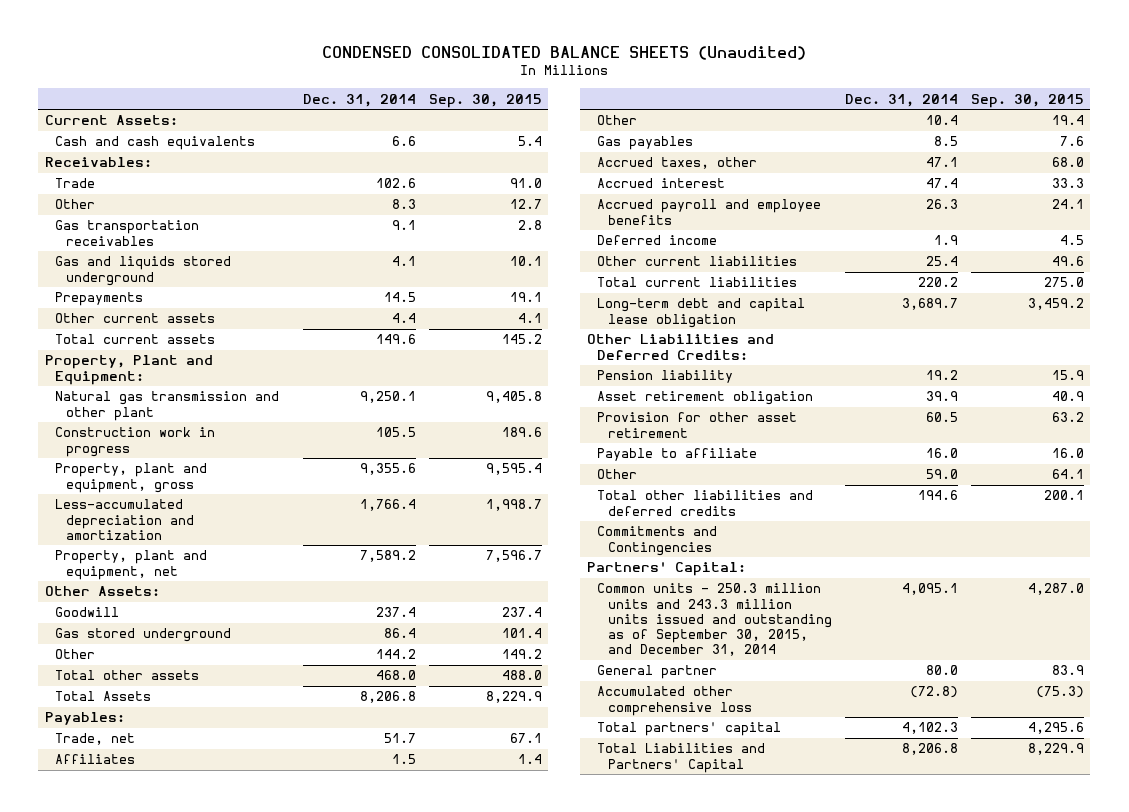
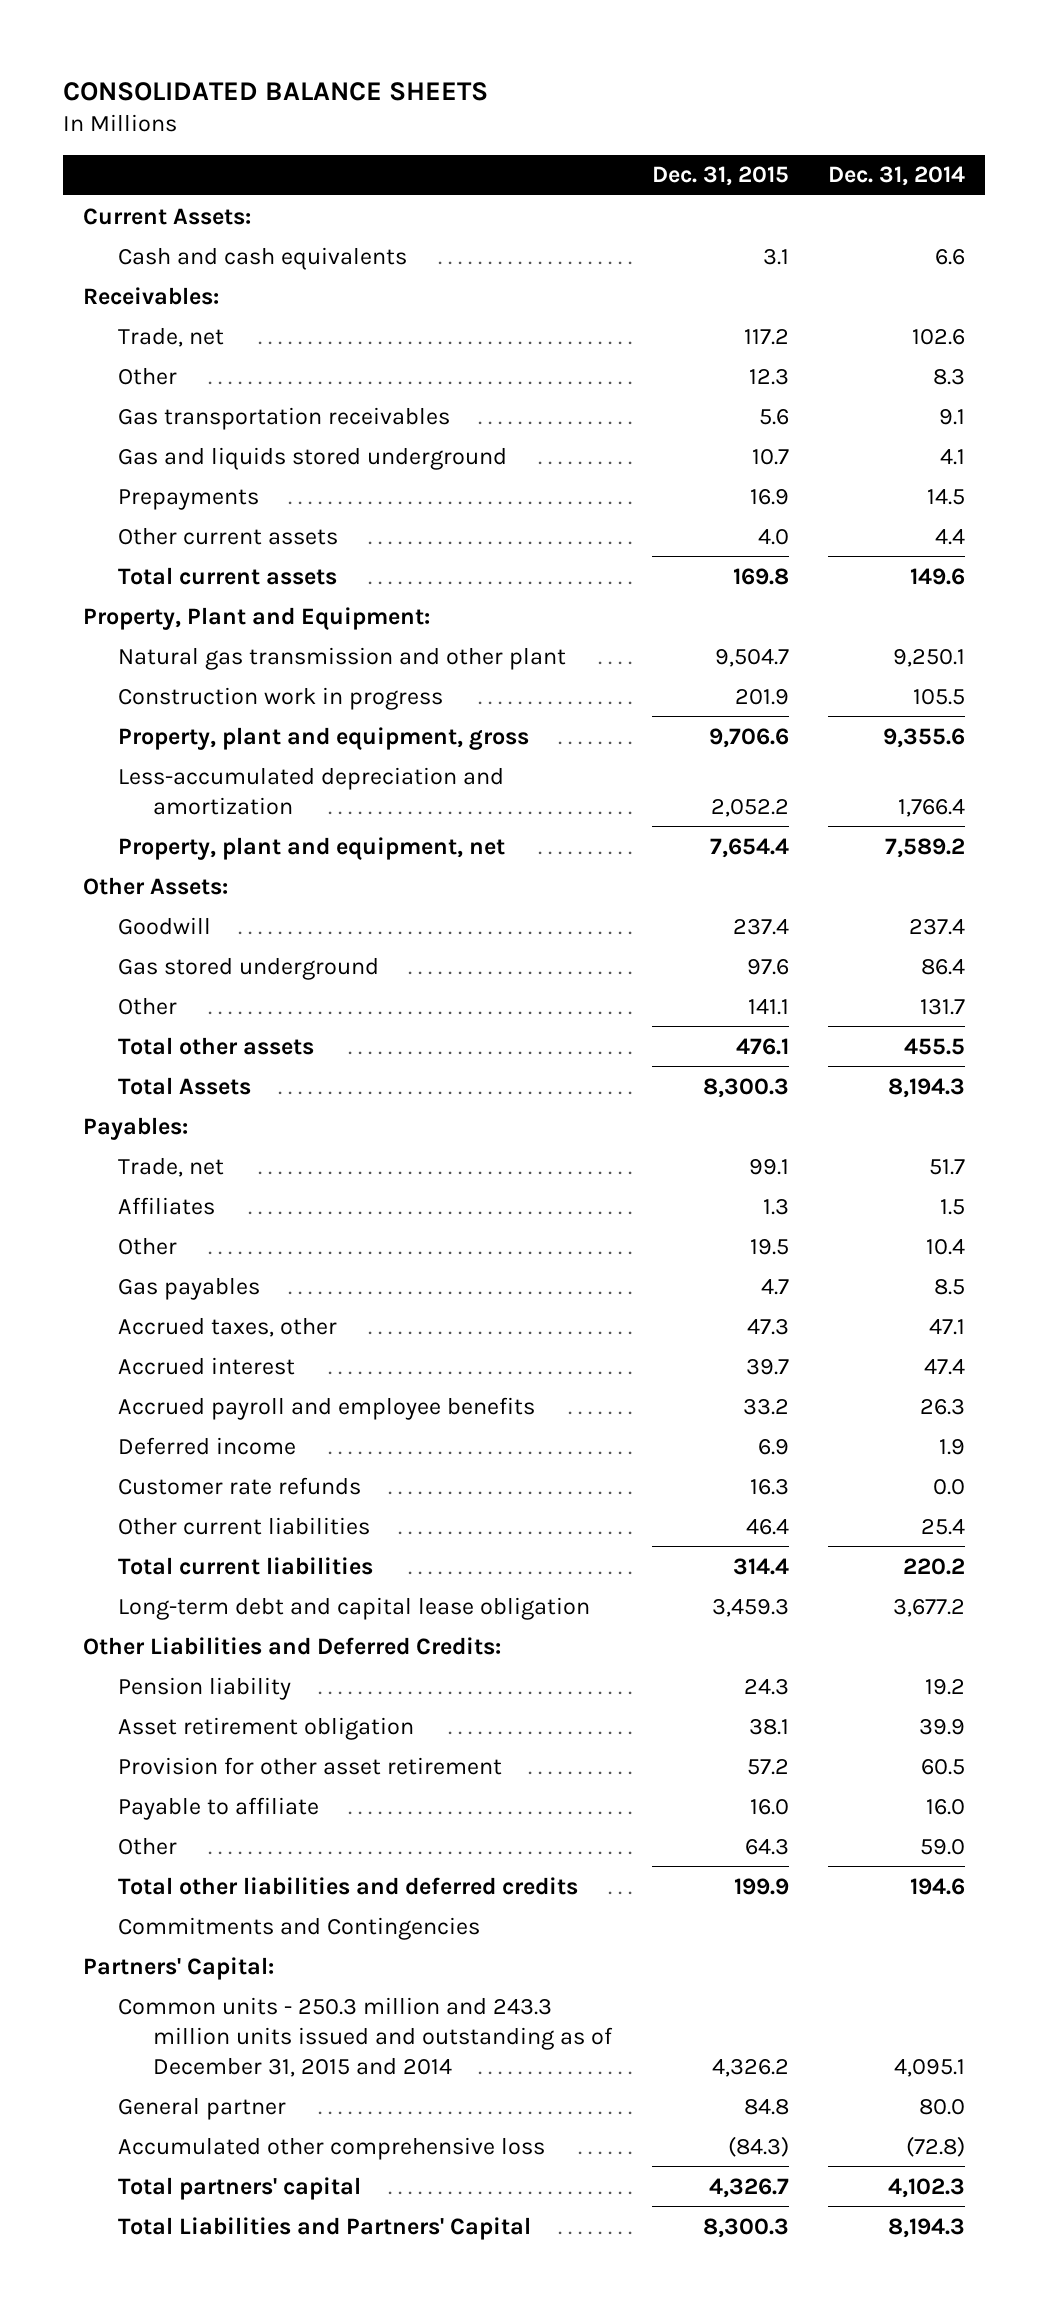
- CONDENSED CONSOLIDATED BALANCE SHEETS (Unaudited)
+ CONSOLIDATED BALANCE SHEETS
- | Dec. 31, 2014 | Sep. 30, 2015
+ | Dec. 31, 2015 | Dec. 31, 2014
- Trade | 102.6 | 91.0
+ Trade, net | 117.2 | 102.6
- Other | 144.2 | 149.2
- Total other assets | 468.0 | 488.0
- Total Assets | 8,206.8 | 8,229.9
+ Other | 141.1 | 131.7
+ Total other assets | 476.1 | 455.5
+ Total Assets | 8,300.3 | 8,194.3
+ Customer rate refunds | 16.3 | 0.0
- Long-term debt and capital lease obligation | 3,689.7 | 3,459.2
+ Long-term debt and capital lease obligation | 3,459.3 | 3,677.2
- Common units - 250.3 million units and 243.3 million units issued and outstanding as of September 30, 2015, and December 31, 2014 | 4,095.1 | 4,287.0
+ Common units - 250.3 million and 243.3 million units issued and outstanding as of December 31, 2015 and 2014 | 4,326.2 | 4,095.1
- Total Liabilities and Partners' Capital | 8,206.8 | 8,229.9
+ Total Liabilities and Partners' Capital | 8,300.3 | 8,194.3

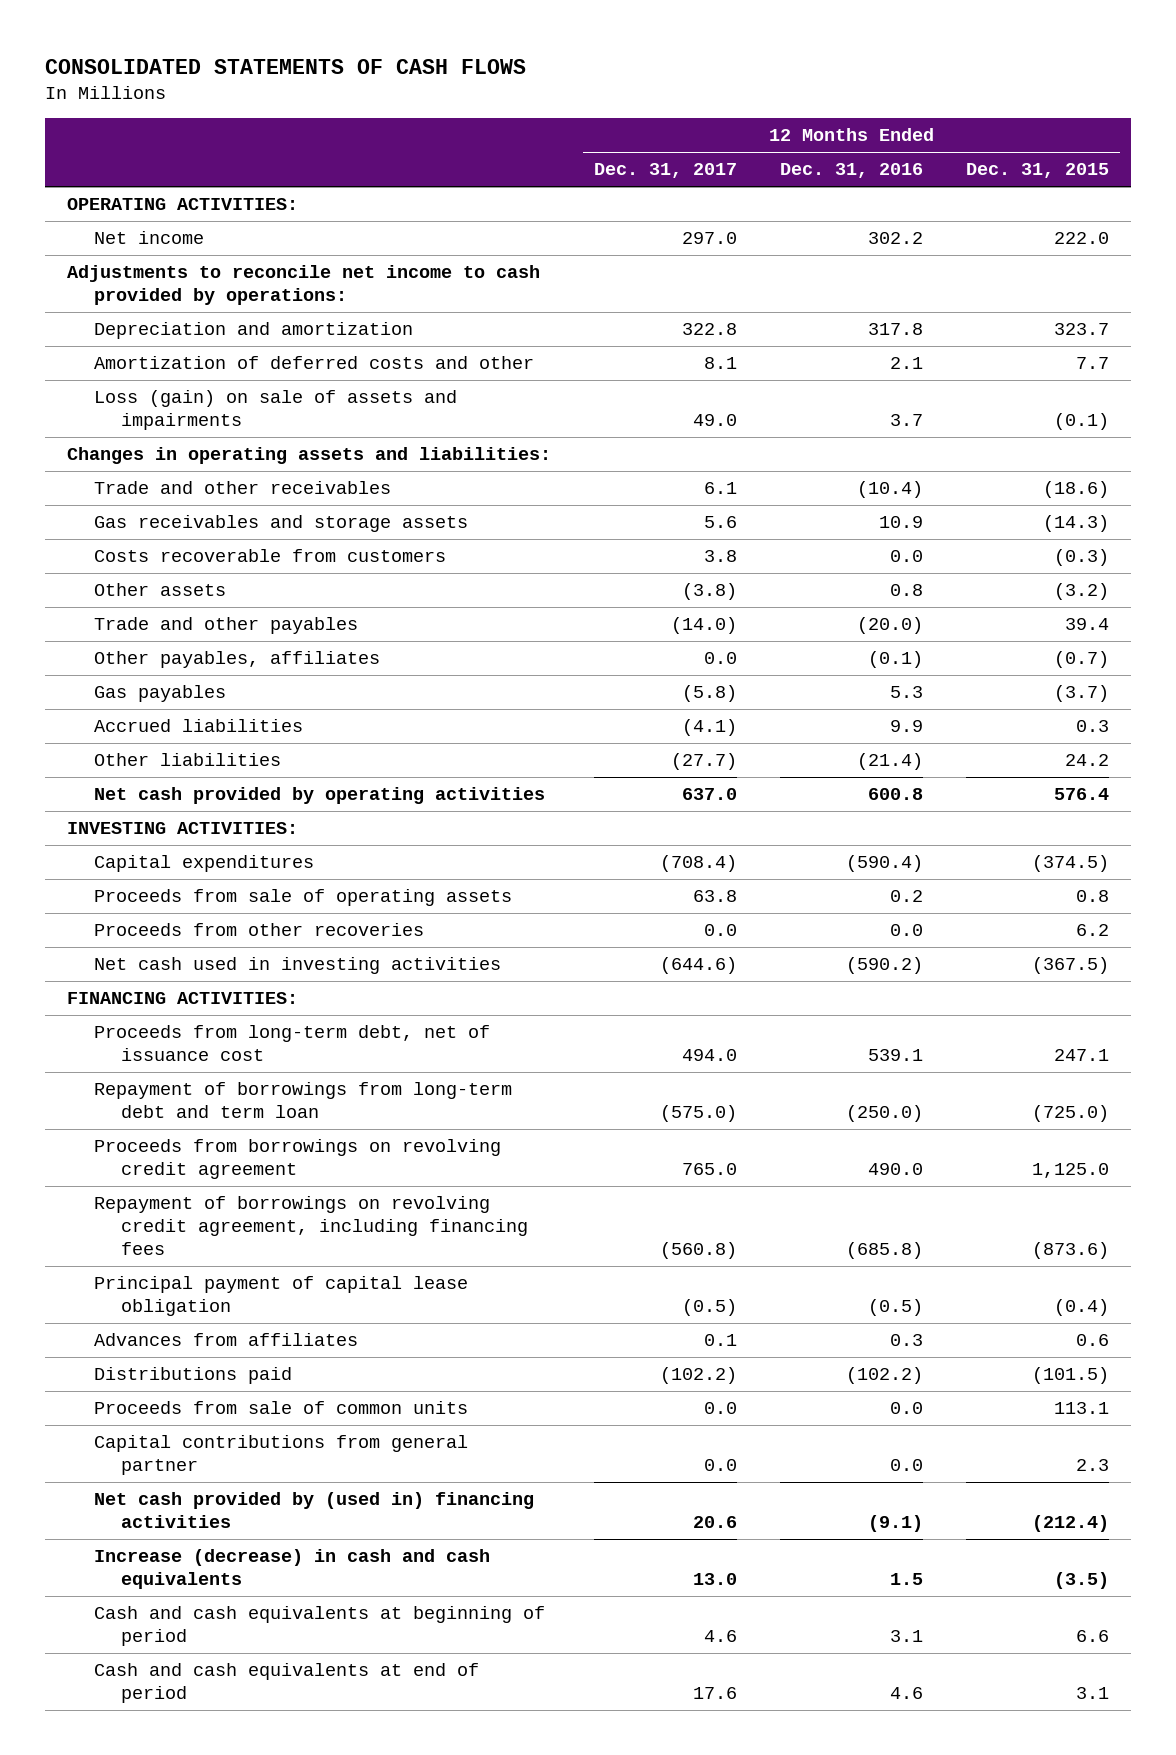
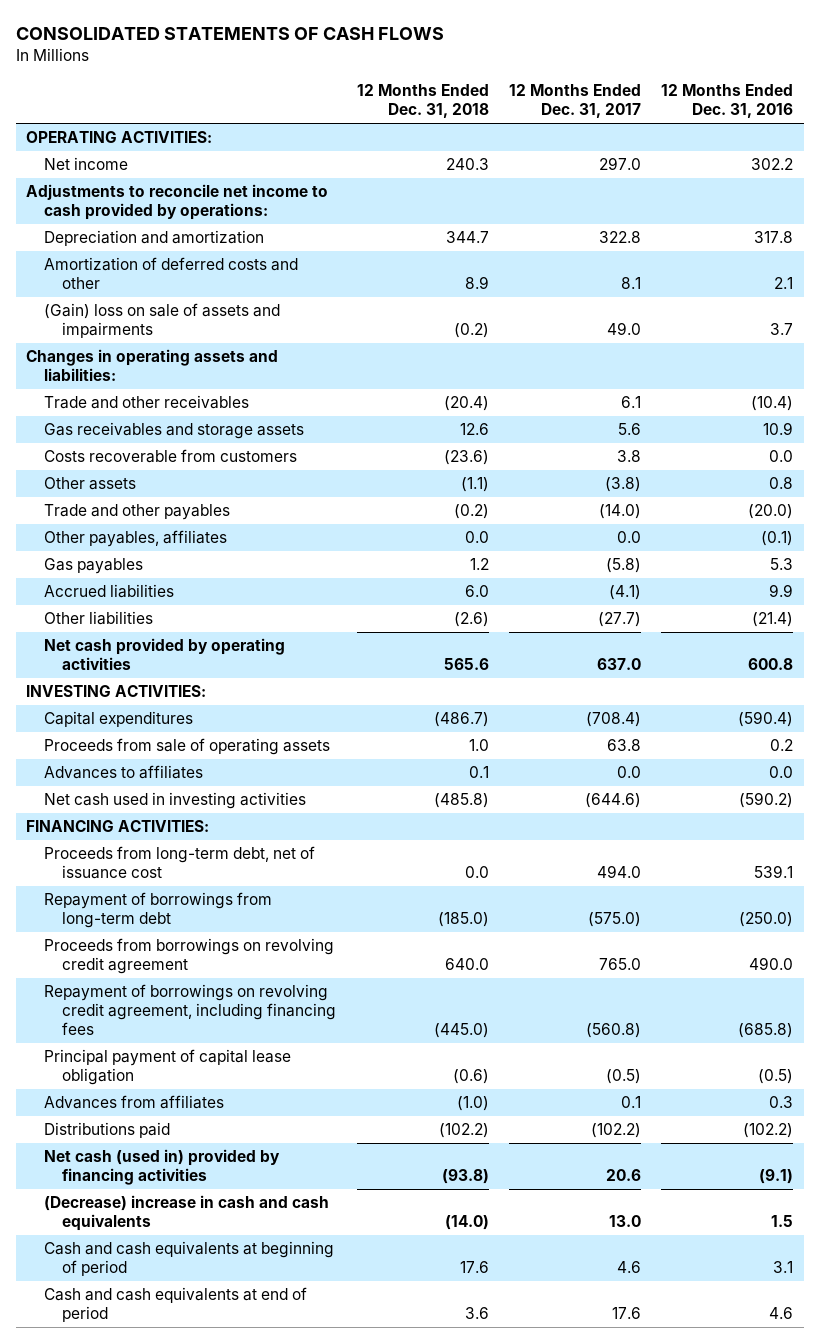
- | 12 Months Ended Dec. 31, 2017 | 12 Months Ended Dec. 31, 2016 | 12 Months Ended Dec. 31, 2015
+ | 12 Months Ended Dec. 31, 2018 | 12 Months Ended Dec. 31, 2017 | 12 Months Ended Dec. 31, 2016
- Loss (gain) on sale of assets and impairments | 49.0 | 3.7 | (0.1)
+ (Gain) loss on sale of assets and impairments | (0.2) | 49.0 | 3.7
- Proceeds from other recoveries | 0.0 | 0.0 | 6.2
+ Advances to affiliates | 0.1 | 0.0 | 0.0
- Repayment of borrowings from long-term debt and term loan | (575.0) | (250.0) | (725.0)
+ Repayment of borrowings from long-term debt | (185.0) | (575.0) | (250.0)
- Proceeds from sale of common units | 0.0 | 0.0 | 113.1
- Capital contributions from general partner | 0.0 | 0.0 | 2.3
- Net cash provided by (used in) financing activities | 20.6 | (9.1) | (212.4)
- Increase (decrease) in cash and cash equivalents | 13.0 | 1.5 | (3.5)
+ Net cash (used in) provided by financing activities | (93.8) | 20.6 | (9.1)
+ (Decrease) increase in cash and cash equivalents | (14.0) | 13.0 | 1.5

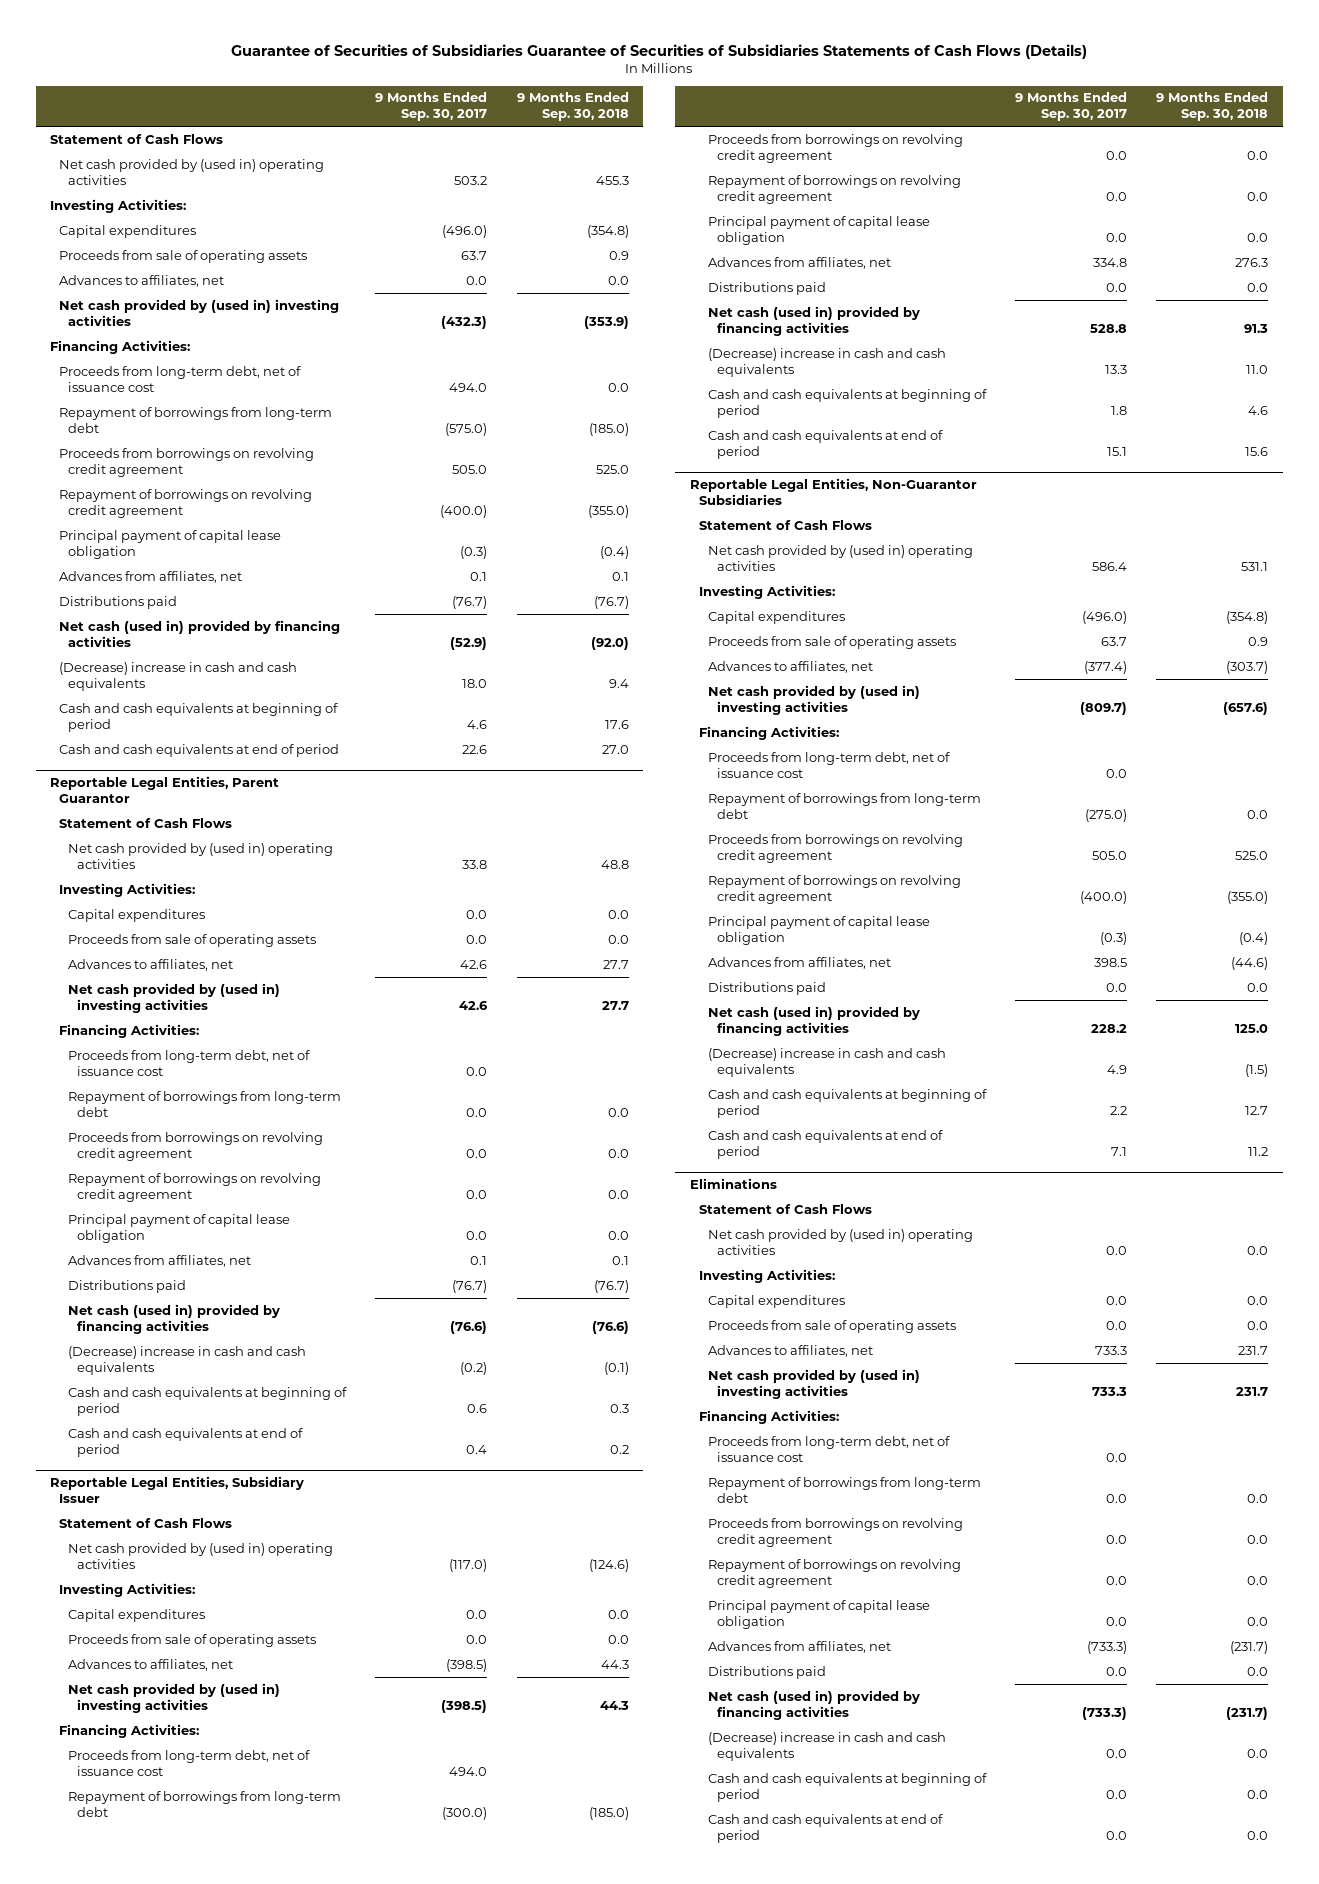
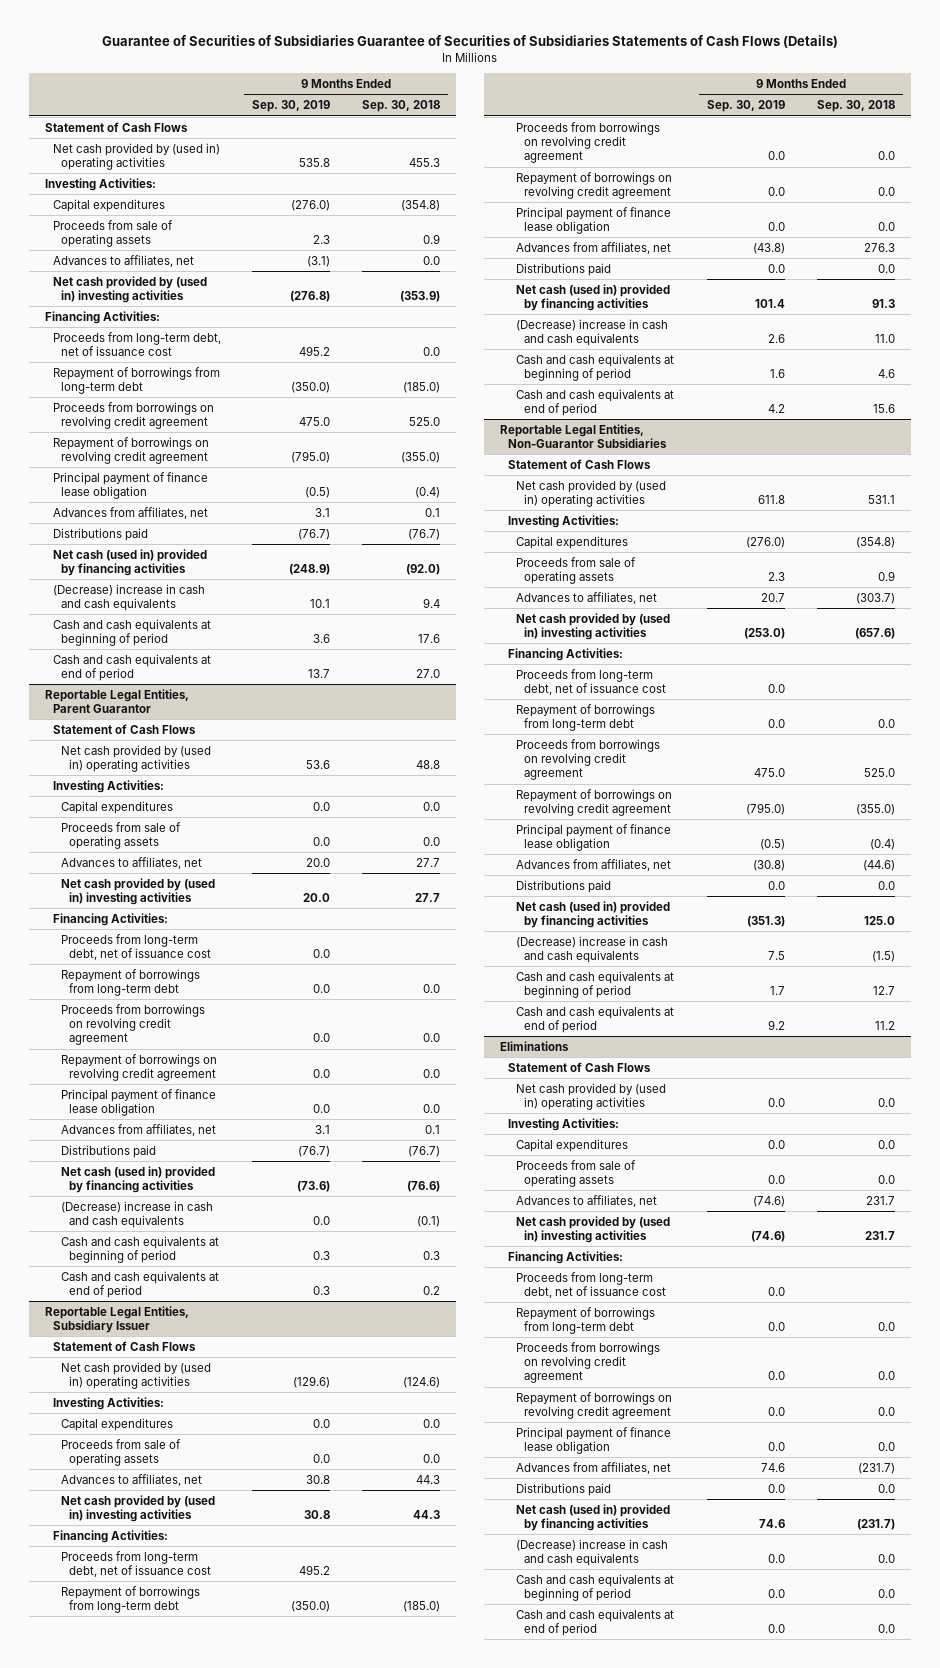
- | 9 Months Ended Sep. 30, 2017 | 9 Months Ended Sep. 30, 2018
+ | 9 Months Ended Sep. 30, 2019 | 9 Months Ended Sep. 30, 2018
- Principal payment of capital lease obligation | (0.3) | (0.4)
+ Principal payment of finance lease obligation | (0.5) | (0.4)
@ Reportable Legal Entities, Parent Guarantor
- Principal payment of capital lease obligation | 0.0 | 0.0
+ Principal payment of finance lease obligation | 0.0 | 0.0
@ Reportable Legal Entities, Subsidiary Issuer
- Principal payment of capital lease obligation | 0.0 | 0.0
+ Principal payment of finance lease obligation | 0.0 | 0.0
@ Reportable Legal Entities, Non-Guarantor Subsidiaries
- Principal payment of capital lease obligation | (0.3) | (0.4)
+ Principal payment of finance lease obligation | (0.5) | (0.4)
@ Eliminations
- Principal payment of capital lease obligation | 0.0 | 0.0
+ Principal payment of finance lease obligation | 0.0 | 0.0

